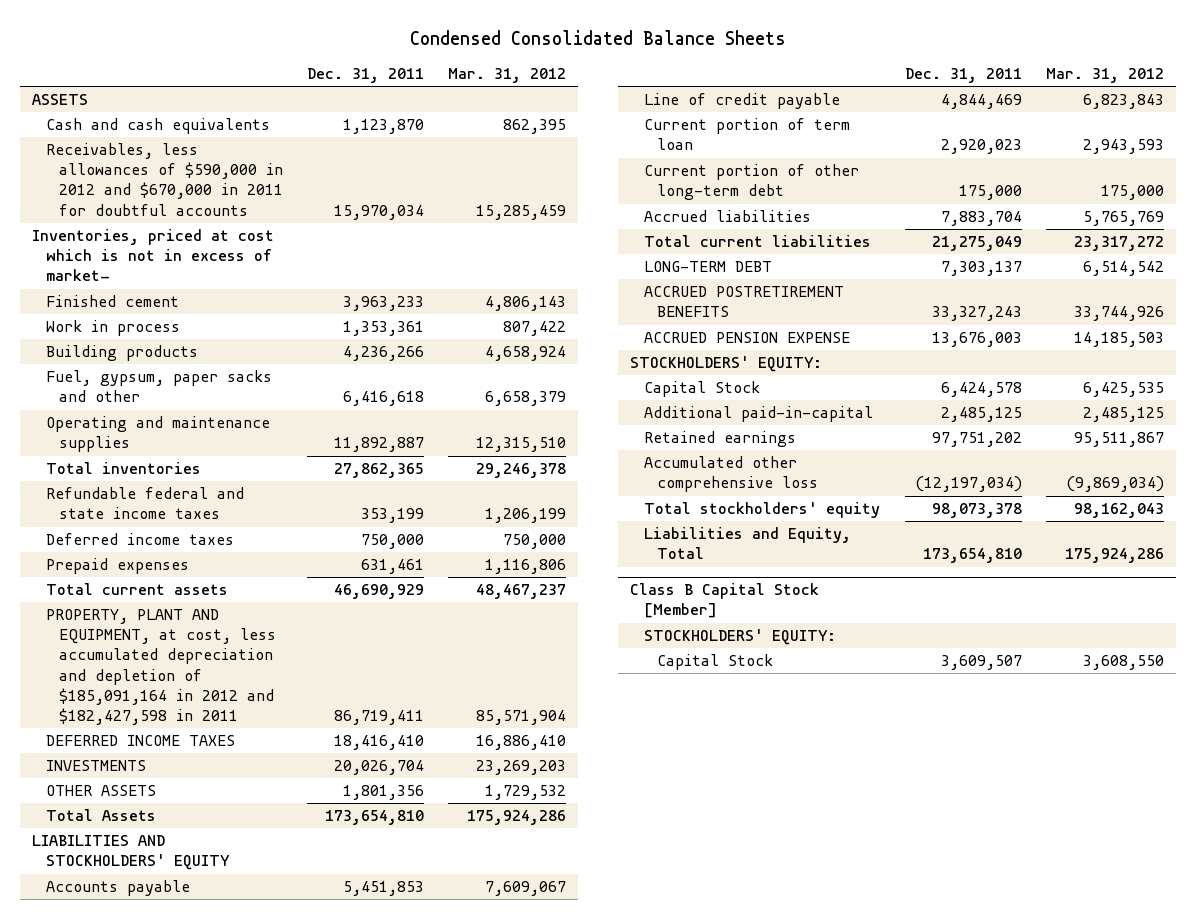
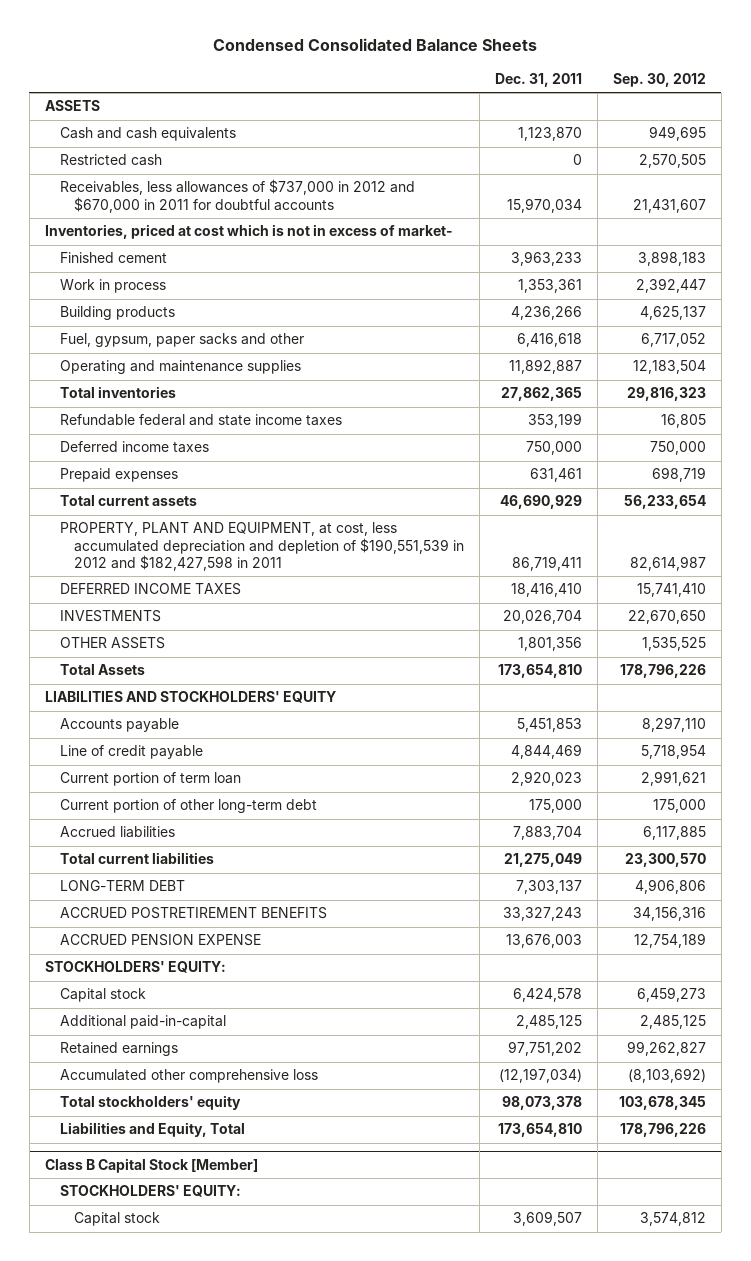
- | Dec. 31, 2011 | Mar. 31, 2012
+ | Dec. 31, 2011 | Sep. 30, 2012
- Receivables, less allowances of $590,000 in 2012 and $670,000 in 2011 for doubtful accounts | 15,970,034 | 15,285,459
+ Restricted cash | 0 | 2,570,505
+ Receivables, less allowances of $737,000 in 2012 and $670,000 in 2011 for doubtful accounts | 15,970,034 | 21,431,607
- PROPERTY, PLANT AND EQUIPMENT, at cost, less accumulated depreciation and depletion of $185,091,164 in 2012 and $182,427,598 in 2011 | 86,719,411 | 85,571,904
+ PROPERTY, PLANT AND EQUIPMENT, at cost, less accumulated depreciation and depletion of $190,551,539 in 2012 and $182,427,598 in 2011 | 86,719,411 | 82,614,987
- Capital Stock | 6,424,578 | 6,425,535
+ Capital stock | 6,424,578 | 6,459,273
@ Class B Capital Stock [Member]
- Capital Stock | 3,609,507 | 3,608,550
+ Capital stock | 3,609,507 | 3,574,812

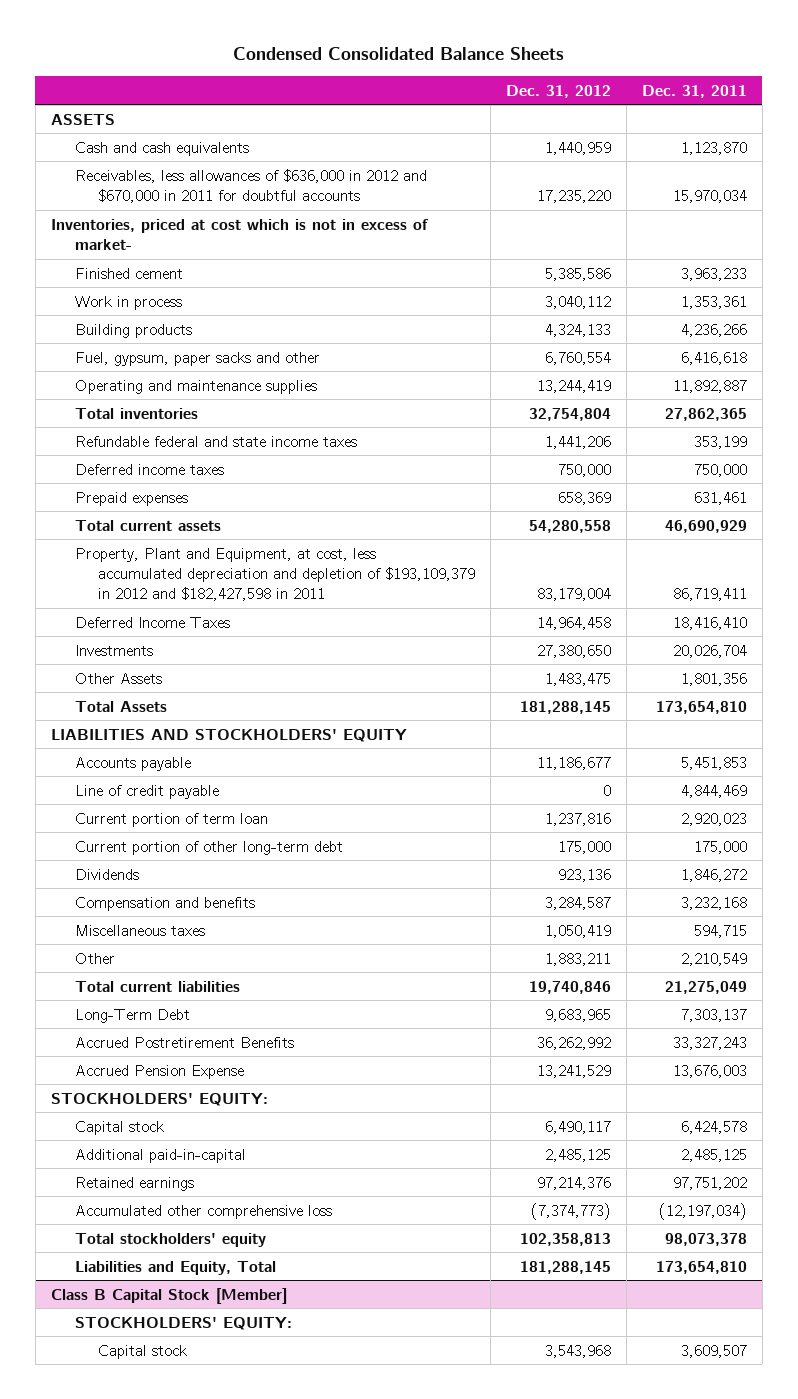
- | Dec. 31, 2011 | Sep. 30, 2012
+ | Dec. 31, 2012 | Dec. 31, 2011
- Restricted cash | 0 | 2,570,505
- Receivables, less allowances of $737,000 in 2012 and $670,000 in 2011 for doubtful accounts | 15,970,034 | 21,431,607
+ Receivables, less allowances of $636,000 in 2012 and $670,000 in 2011 for doubtful accounts | 17,235,220 | 15,970,034
- PROPERTY, PLANT AND EQUIPMENT, at cost, less accumulated depreciation and depletion of $190,551,539 in 2012 and $182,427,598 in 2011 | 86,719,411 | 82,614,987
- DEFERRED INCOME TAXES | 18,416,410 | 15,741,410
- INVESTMENTS | 20,026,704 | 22,670,650
- OTHER ASSETS | 1,801,356 | 1,535,525
+ Property, Plant and Equipment, at cost, less accumulated depreciation and depletion of $193,109,379 in 2012 and $182,427,598 in 2011 | 83,179,004 | 86,719,411
+ Deferred Income Taxes | 14,964,458 | 18,416,410
+ Investments | 27,380,650 | 20,026,704
+ Other Assets | 1,483,475 | 1,801,356
- Accrued liabilities | 7,883,704 | 6,117,885
+ Dividends | 923,136 | 1,846,272
+ Compensation and benefits | 3,284,587 | 3,232,168
+ Miscellaneous taxes | 1,050,419 | 594,715
+ Other | 1,883,211 | 2,210,549
- LONG-TERM DEBT | 7,303,137 | 4,906,806
- ACCRUED POSTRETIREMENT BENEFITS | 33,327,243 | 34,156,316
- ACCRUED PENSION EXPENSE | 13,676,003 | 12,754,189
+ Long-Term Debt | 9,683,965 | 7,303,137
+ Accrued Postretirement Benefits | 36,262,992 | 33,327,243
+ Accrued Pension Expense | 13,241,529 | 13,676,003

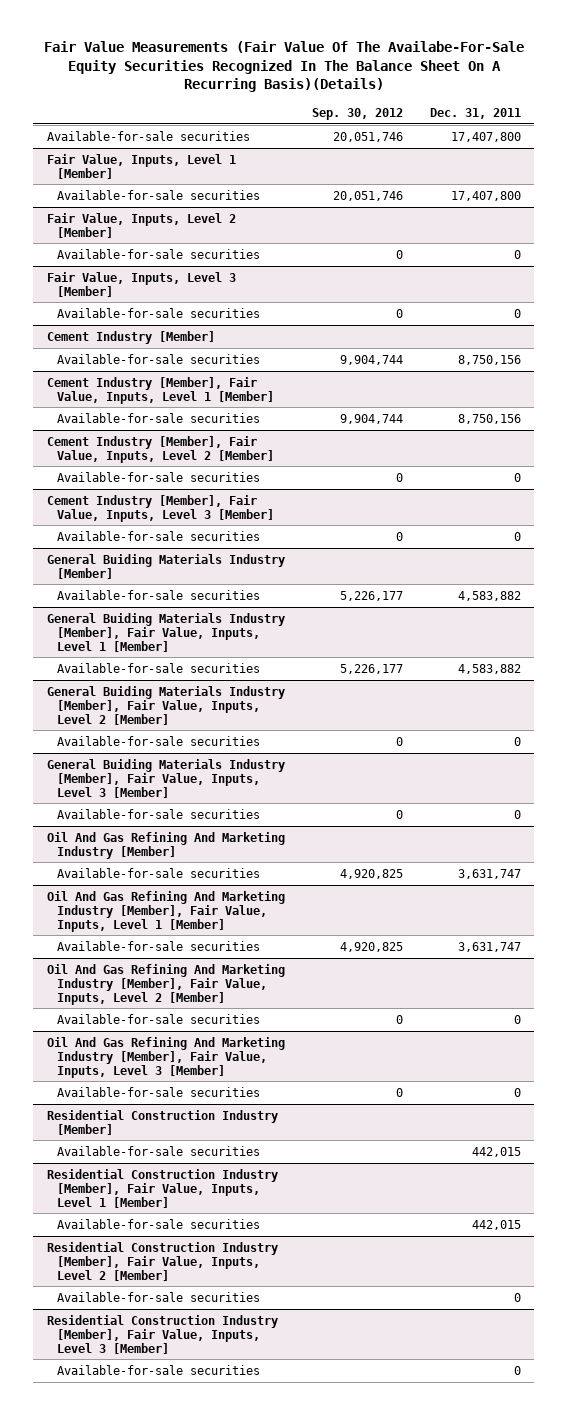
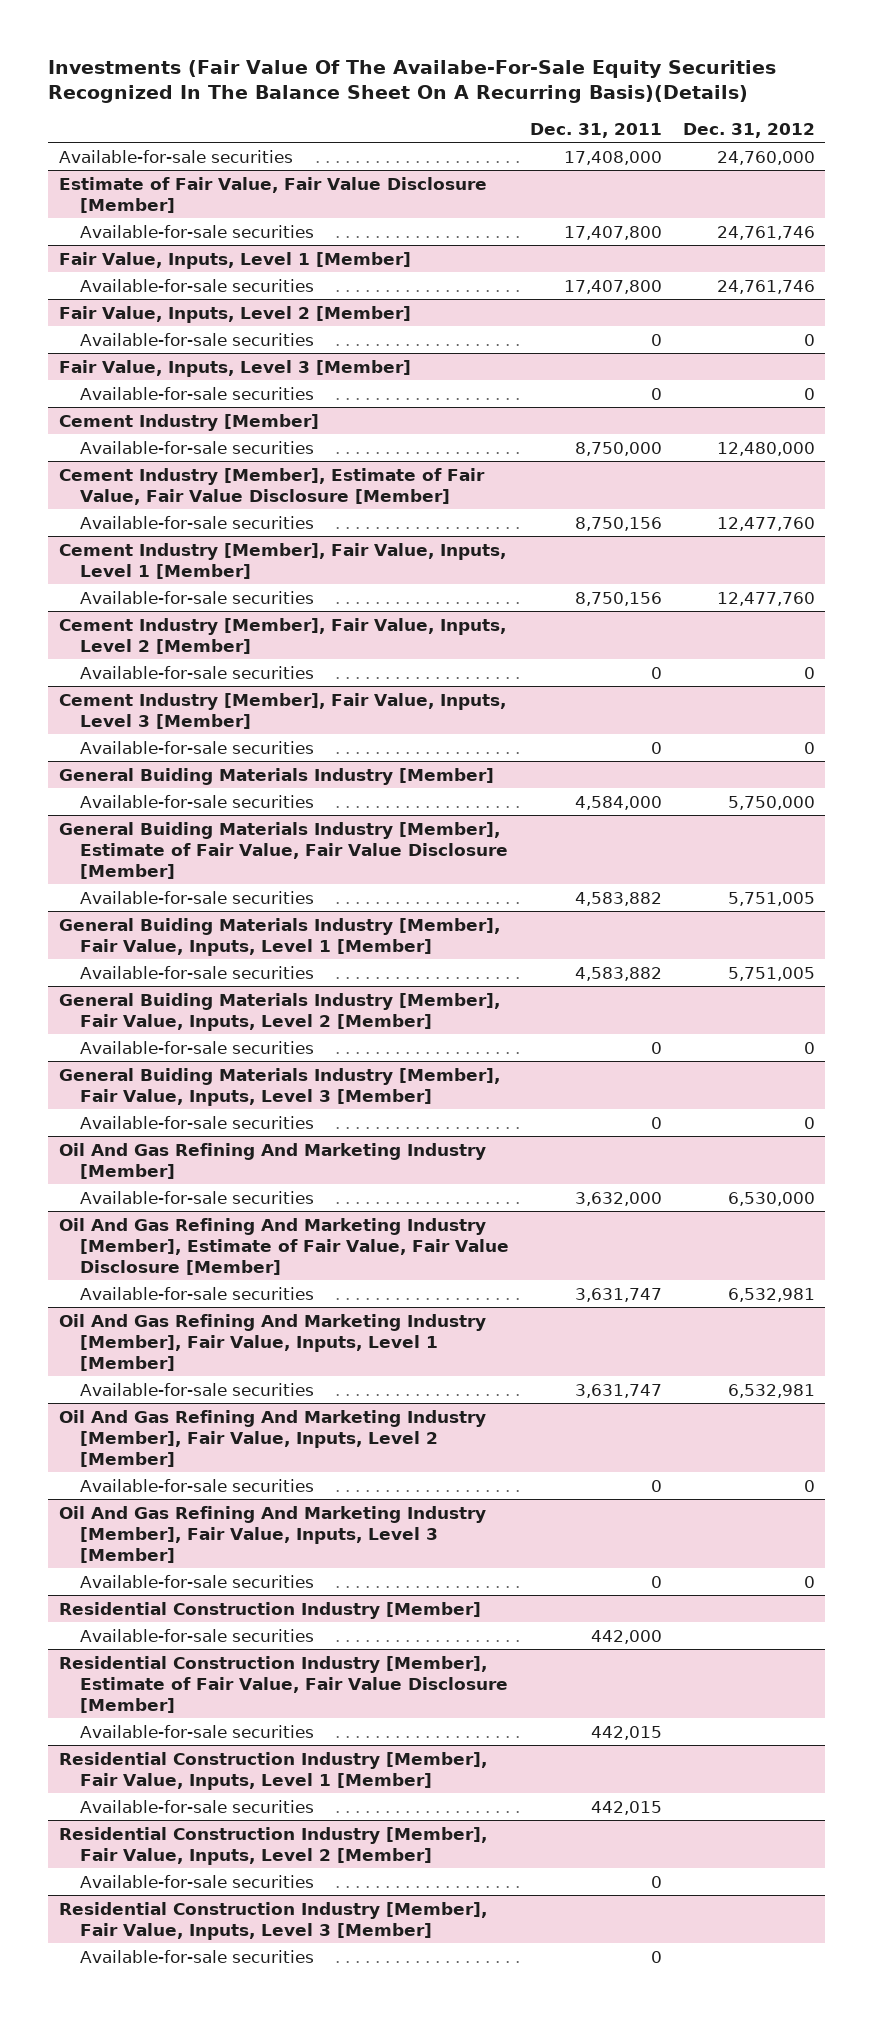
- Fair Value Measurements (Fair Value Of The Availabe-For-Sale Equity Securities Recognized In The Balance Sheet On A Recurring Basis)(Details)
+ Investments (Fair Value Of The Availabe-For-Sale Equity Securities Recognized In The Balance Sheet On A Recurring Basis)(Details)
- | Sep. 30, 2012 | Dec. 31, 2011
+ | Dec. 31, 2011 | Dec. 31, 2012
+ Available-for-sale securities | 17,408,000 | 24,760,000
+ Estimate of Fair Value, Fair Value Disclosure [Member]
@ Cement Industry [Member]
+ Available-for-sale securities | 8,750,000 | 12,480,000
+ Cement Industry [Member], Estimate of Fair Value, Fair Value Disclosure [Member]
@ General Buiding Materials Industry [Member]
+ Available-for-sale securities | 4,584,000 | 5,750,000
+ General Buiding Materials Industry [Member], Estimate of Fair Value, Fair Value Disclosure [Member]
@ Oil And Gas Refining And Marketing Industry [Member]
+ Available-for-sale securities | 3,632,000 | 6,530,000
+ Oil And Gas Refining And Marketing Industry [Member], Estimate of Fair Value, Fair Value Disclosure [Member]
@ Residential Construction Industry [Member]
+ Available-for-sale securities | 442,000 |
+ Residential Construction Industry [Member], Estimate of Fair Value, Fair Value Disclosure [Member]

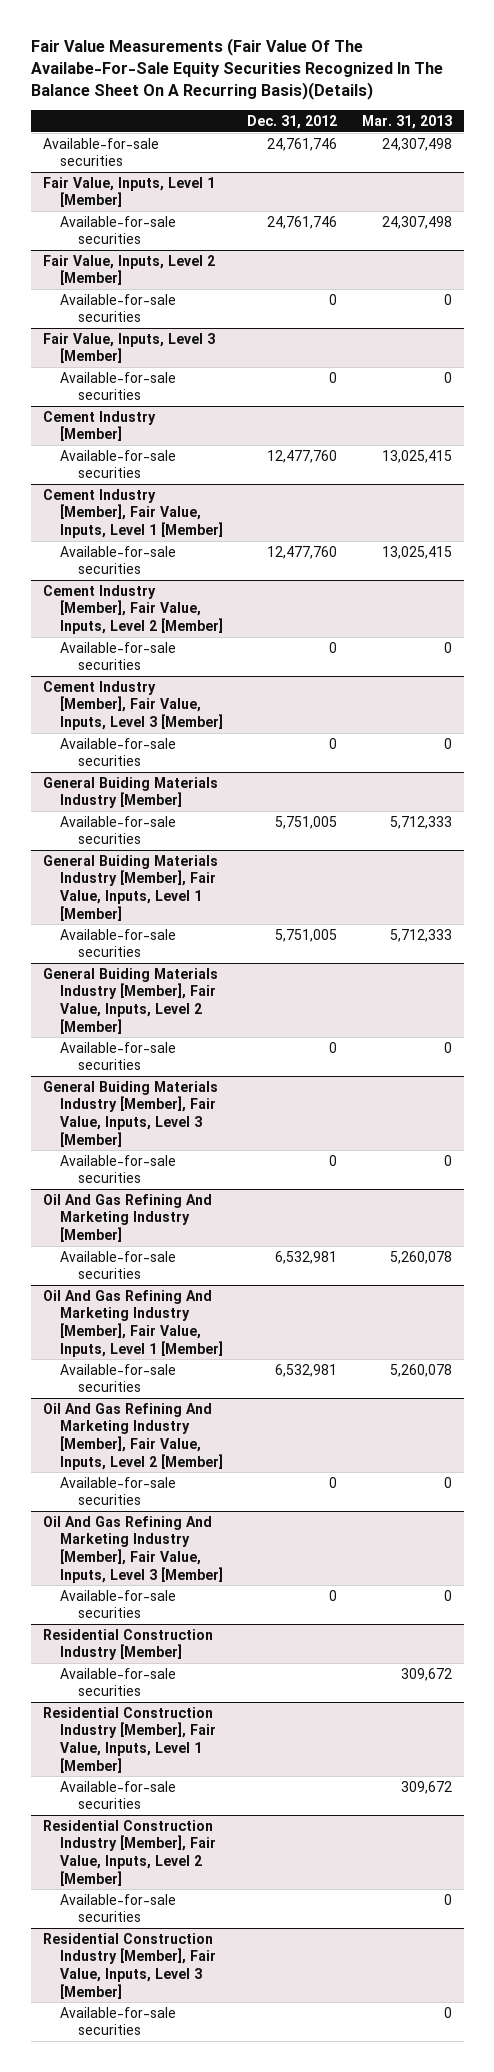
- Investments (Fair Value Of The Availabe-For-Sale Equity Securities Recognized In The Balance Sheet On A Recurring Basis)(Details)
+ Fair Value Measurements (Fair Value Of The Availabe-For-Sale Equity Securities Recognized In The Balance Sheet On A Recurring Basis)(Details)
- | Dec. 31, 2011 | Dec. 31, 2012
+ | Dec. 31, 2012 | Mar. 31, 2013
- Available-for-sale securities | 17,408,000 | 24,760,000
- Estimate of Fair Value, Fair Value Disclosure [Member]
@ Cement Industry [Member]
- Available-for-sale securities | 8,750,000 | 12,480,000
- Cement Industry [Member], Estimate of Fair Value, Fair Value Disclosure [Member]
@ General Buiding Materials Industry [Member]
- Available-for-sale securities | 4,584,000 | 5,750,000
- General Buiding Materials Industry [Member], Estimate of Fair Value, Fair Value Disclosure [Member]
@ Oil And Gas Refining And Marketing Industry [Member]
- Available-for-sale securities | 3,632,000 | 6,530,000
- Oil And Gas Refining And Marketing Industry [Member], Estimate of Fair Value, Fair Value Disclosure [Member]
- Residential Construction Industry [Member], Estimate of Fair Value, Fair Value Disclosure [Member]
- Available-for-sale securities | 442,015 |

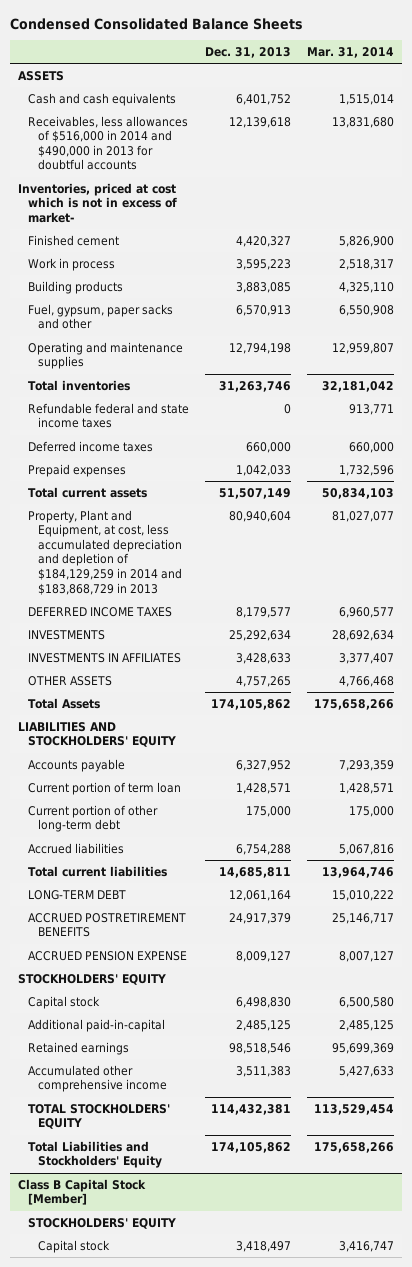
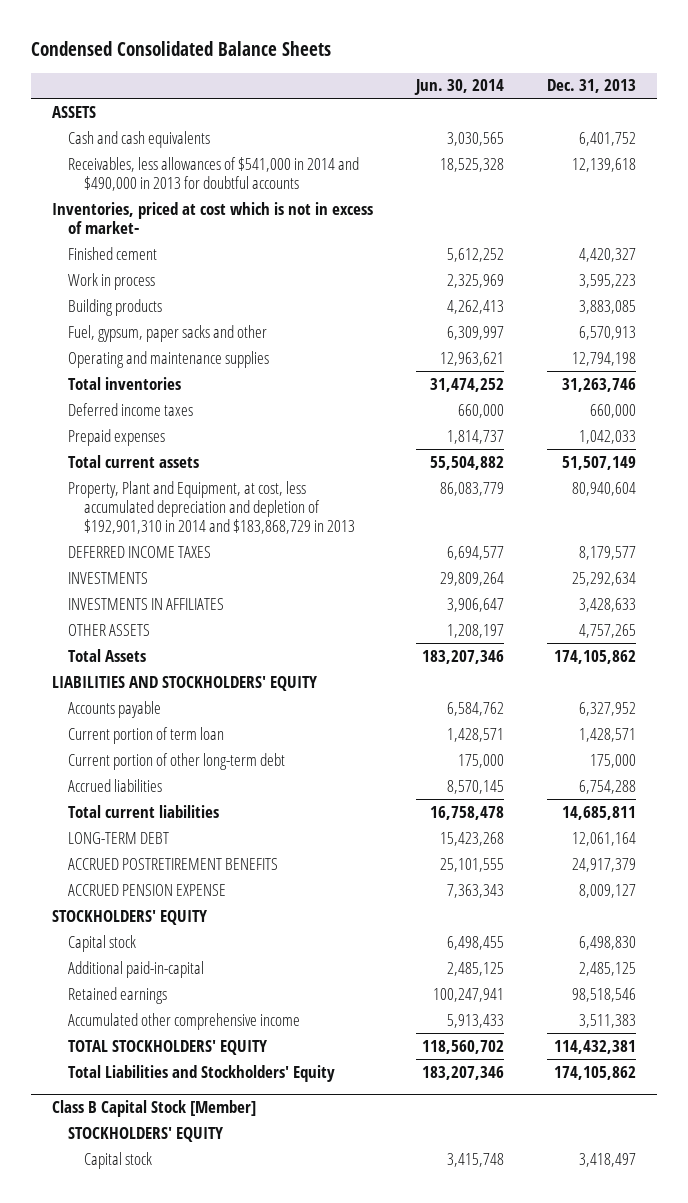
- | Dec. 31, 2013 | Mar. 31, 2014
+ | Jun. 30, 2014 | Dec. 31, 2013
- Receivables, less allowances of $516,000 in 2014 and $490,000 in 2013 for doubtful accounts | 12,139,618 | 13,831,680
+ Receivables, less allowances of $541,000 in 2014 and $490,000 in 2013 for doubtful accounts | 18,525,328 | 12,139,618
- Refundable federal and state income taxes | 0 | 913,771
- Property, Plant and Equipment, at cost, less accumulated depreciation and depletion of $184,129,259 in 2014 and $183,868,729 in 2013 | 80,940,604 | 81,027,077
+ Property, Plant and Equipment, at cost, less accumulated depreciation and depletion of $192,901,310 in 2014 and $183,868,729 in 2013 | 86,083,779 | 80,940,604

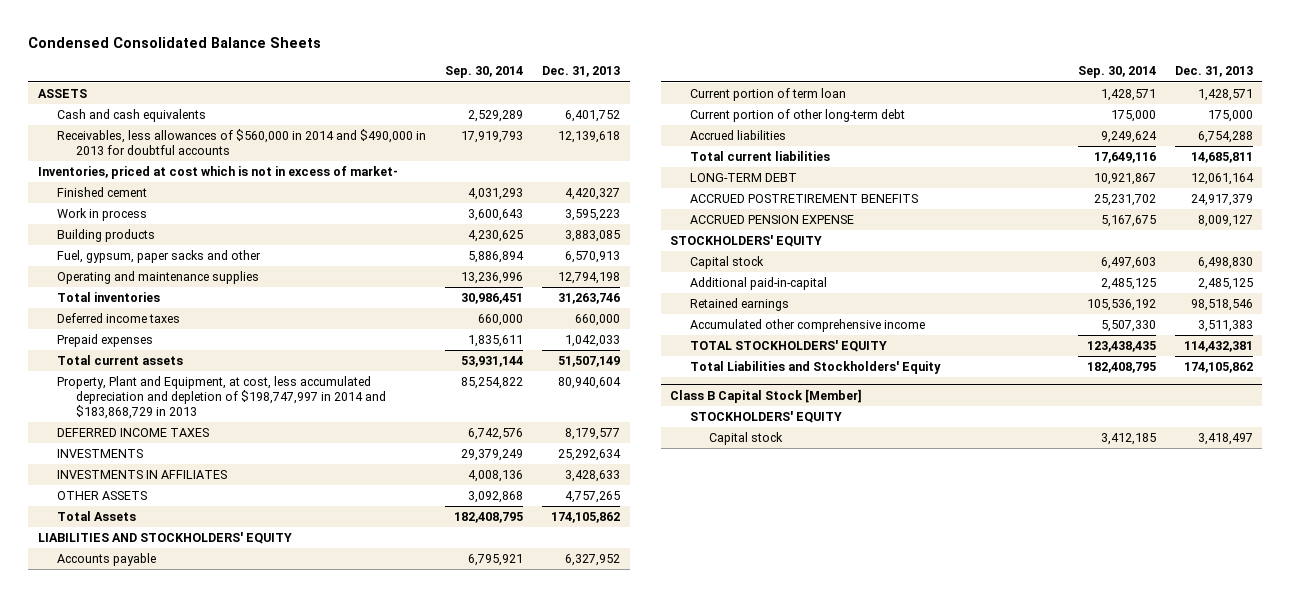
- | Jun. 30, 2014 | Dec. 31, 2013
+ | Sep. 30, 2014 | Dec. 31, 2013
- Receivables, less allowances of $541,000 in 2014 and $490,000 in 2013 for doubtful accounts | 18,525,328 | 12,139,618
+ Receivables, less allowances of $560,000 in 2014 and $490,000 in 2013 for doubtful accounts | 17,919,793 | 12,139,618
- Property, Plant and Equipment, at cost, less accumulated depreciation and depletion of $192,901,310 in 2014 and $183,868,729 in 2013 | 86,083,779 | 80,940,604
+ Property, Plant and Equipment, at cost, less accumulated depreciation and depletion of $198,747,997 in 2014 and $183,868,729 in 2013 | 85,254,822 | 80,940,604

